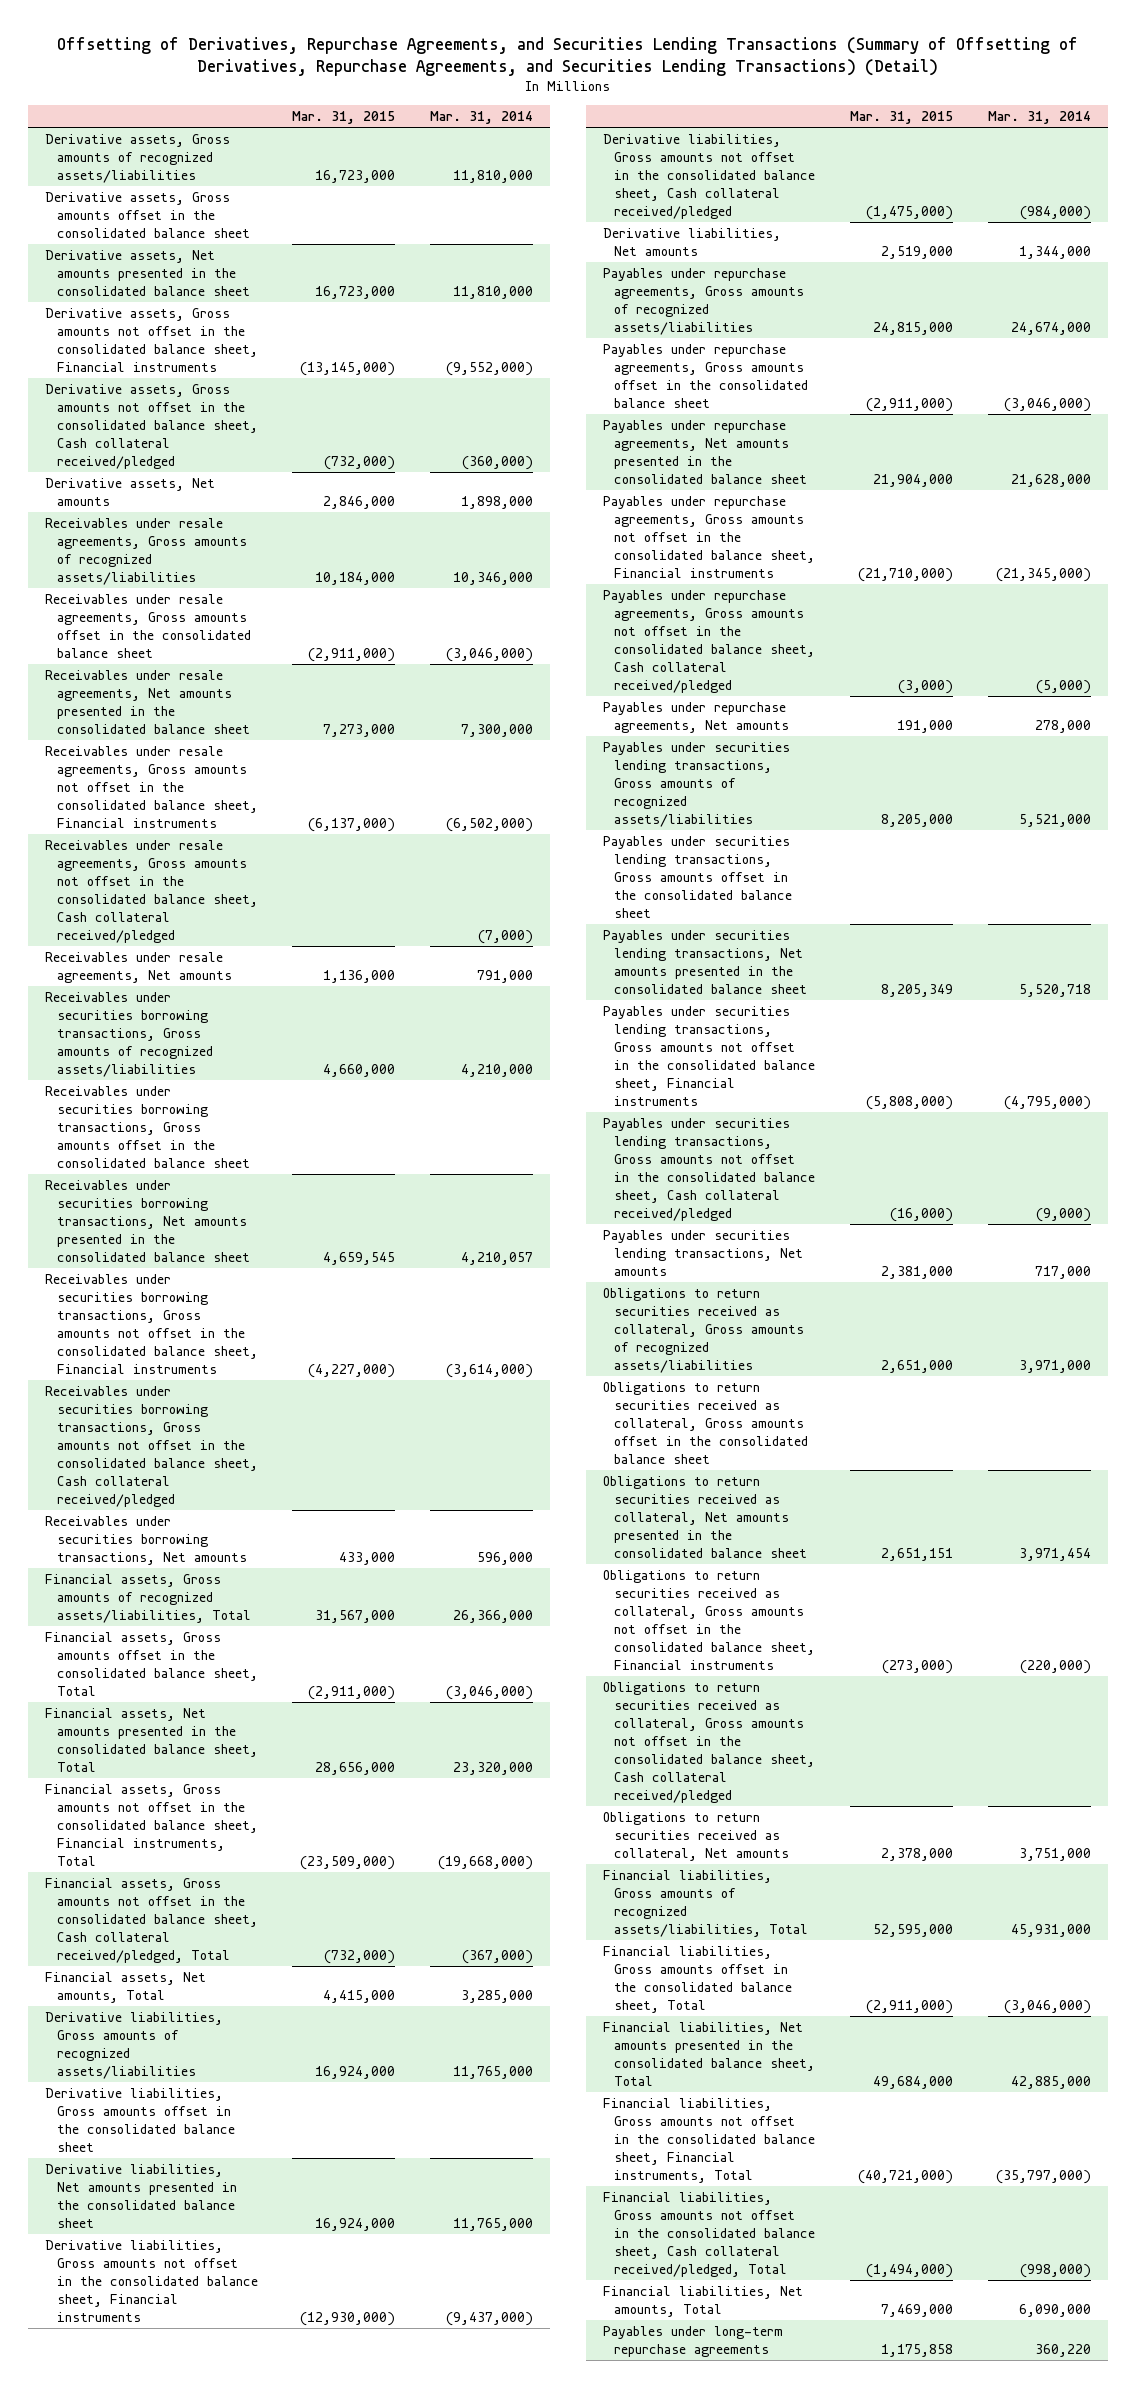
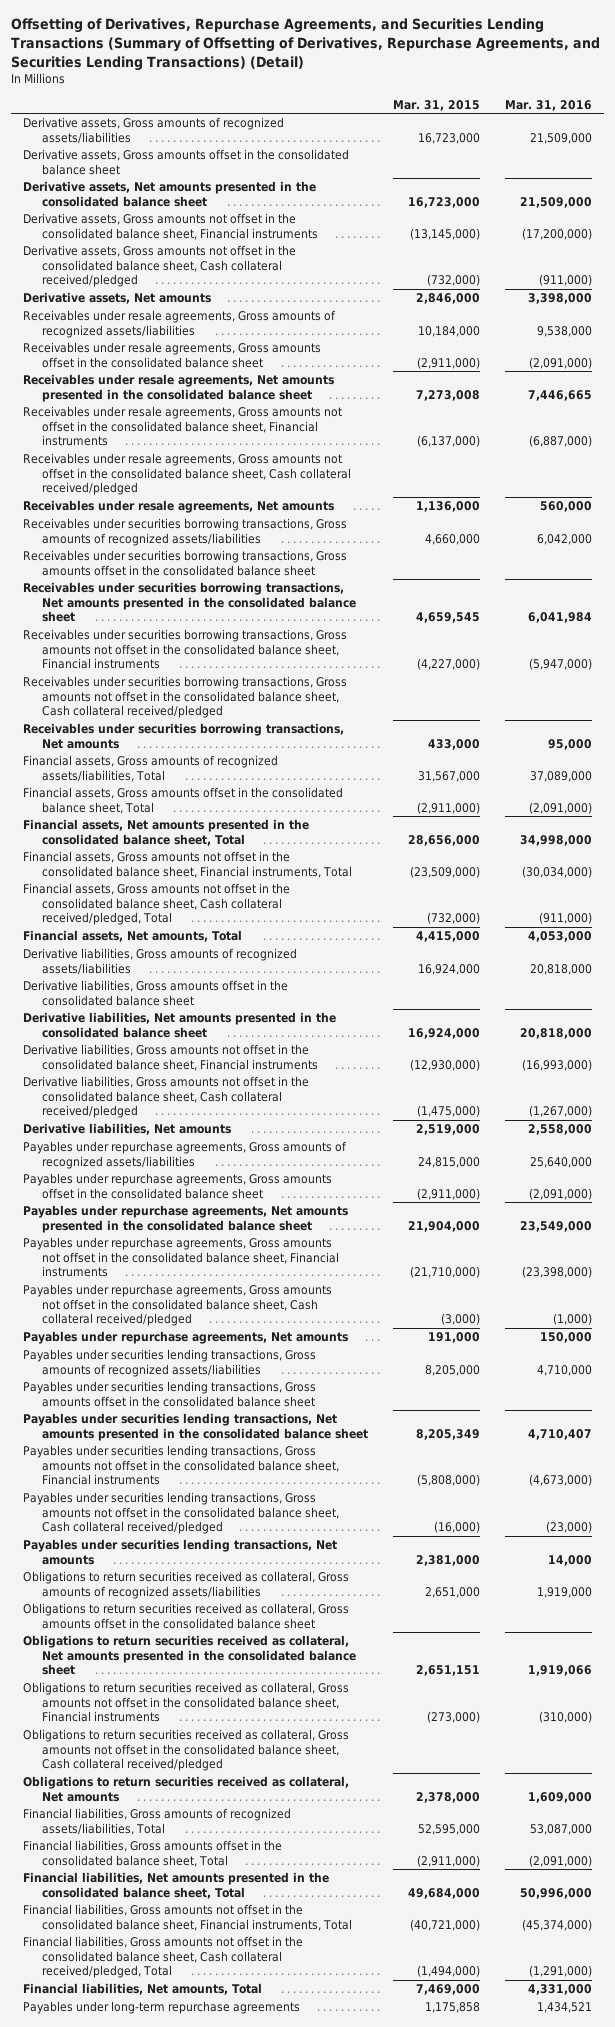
- | Mar. 31, 2015 | Mar. 31, 2014
+ | Mar. 31, 2015 | Mar. 31, 2016
- Receivables under resale agreements, Net amounts presented in the consolidated balance sheet | 7,273,000 | 7,300,000
+ Receivables under resale agreements, Net amounts presented in the consolidated balance sheet | 7,273,008 | 7,446,665

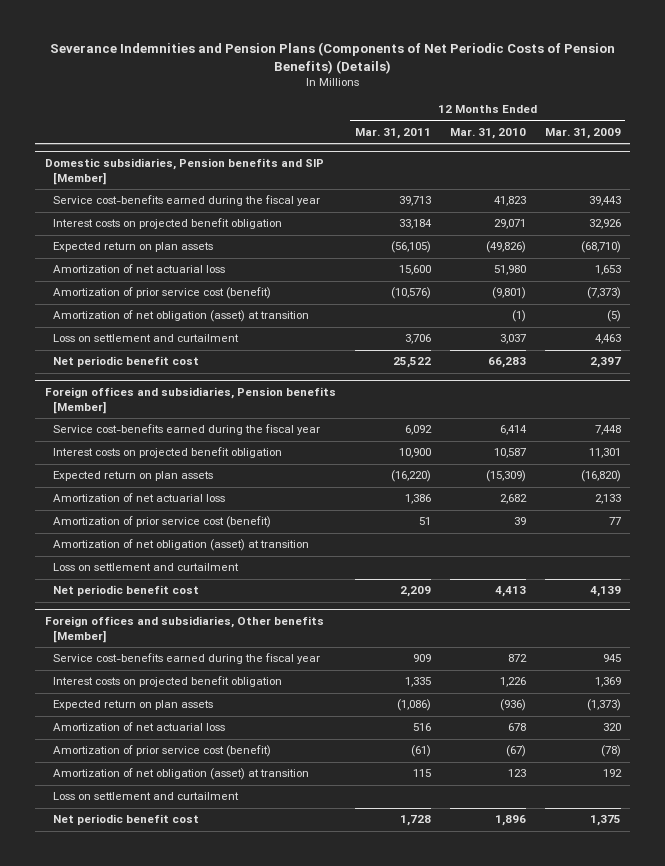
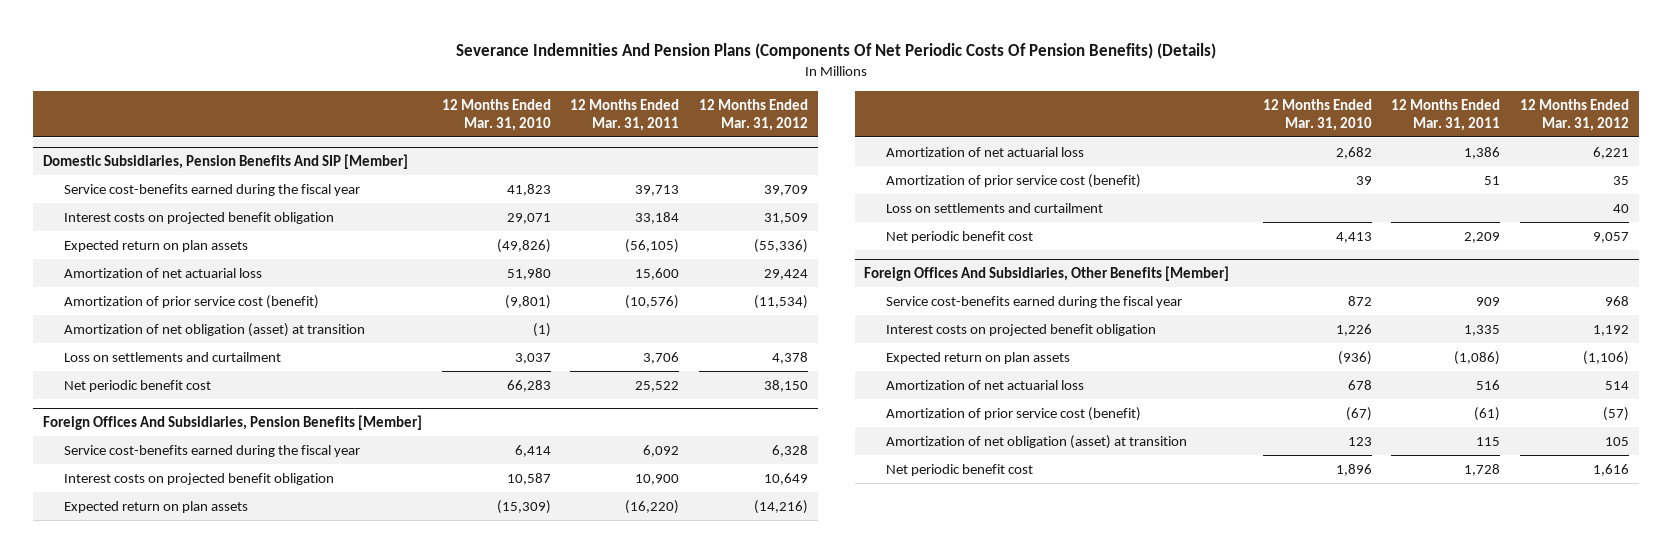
- Severance Indemnities and Pension Plans (Components of Net Periodic Costs of Pension Benefits) (Details)
+ Severance Indemnities And Pension Plans (Components Of Net Periodic Costs Of Pension Benefits) (Details)
- | 12 Months Ended Mar. 31, 2011 | 12 Months Ended Mar. 31, 2010 | 12 Months Ended Mar. 31, 2009
+ | 12 Months Ended Mar. 31, 2010 | 12 Months Ended Mar. 31, 2011 | 12 Months Ended Mar. 31, 2012
- Domestic subsidiaries, Pension benefits and SIP [Member]
+ Domestic Subsidiaries, Pension Benefits And SIP [Member]
- Loss on settlement and curtailment | 3,706 | 3,037 | 4,463
+ Loss on settlements and curtailment | 3,037 | 3,706 | 4,378
- Foreign offices and subsidiaries, Pension benefits [Member]
+ Foreign Offices And Subsidiaries, Pension Benefits [Member]
- Amortization of net obligation (asset) at transition
- Loss on settlement and curtailment
+ Loss on settlements and curtailment | | | 40
- Foreign offices and subsidiaries, Other benefits [Member]
+ Foreign Offices And Subsidiaries, Other Benefits [Member]
- Loss on settlement and curtailment

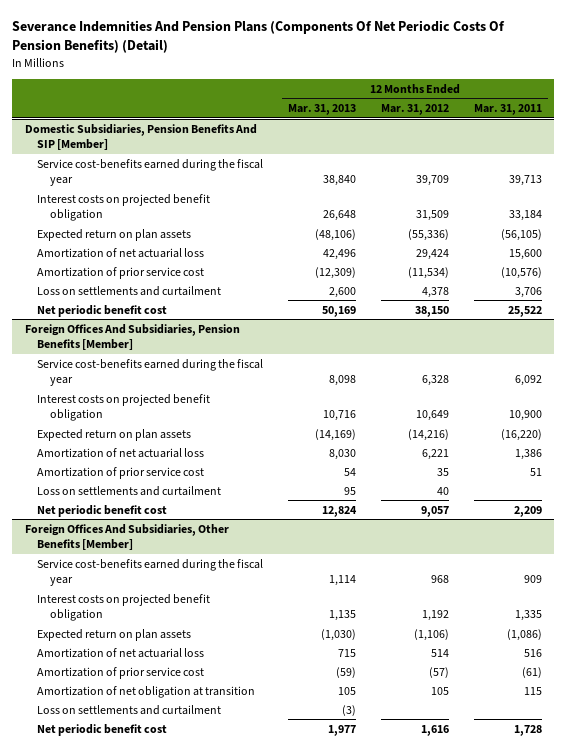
- Severance Indemnities And Pension Plans (Components Of Net Periodic Costs Of Pension Benefits) (Details)
+ Severance Indemnities And Pension Plans (Components Of Net Periodic Costs Of Pension Benefits) (Detail)
- | 12 Months Ended Mar. 31, 2010 | 12 Months Ended Mar. 31, 2011 | 12 Months Ended Mar. 31, 2012
+ | 12 Months Ended Mar. 31, 2013 | 12 Months Ended Mar. 31, 2012 | 12 Months Ended Mar. 31, 2011
@ Domestic Subsidiaries, Pension Benefits And SIP [Member]
- Amortization of prior service cost (benefit) | (9,801) | (10,576) | (11,534)
- Amortization of net obligation (asset) at transition | (1) | |
+ Amortization of prior service cost | (12,309) | (11,534) | (10,576)
@ Foreign Offices And Subsidiaries, Pension Benefits [Member]
- Amortization of prior service cost (benefit) | 39 | 51 | 35
+ Amortization of prior service cost | 54 | 35 | 51
@ Foreign Offices And Subsidiaries, Other Benefits [Member]
- Amortization of prior service cost (benefit) | (67) | (61) | (57)
- Amortization of net obligation (asset) at transition | 123 | 115 | 105
+ Amortization of prior service cost | (59) | (57) | (61)
+ Amortization of net obligation at transition | 105 | 105 | 115
+ Loss on settlements and curtailment | (3) | |

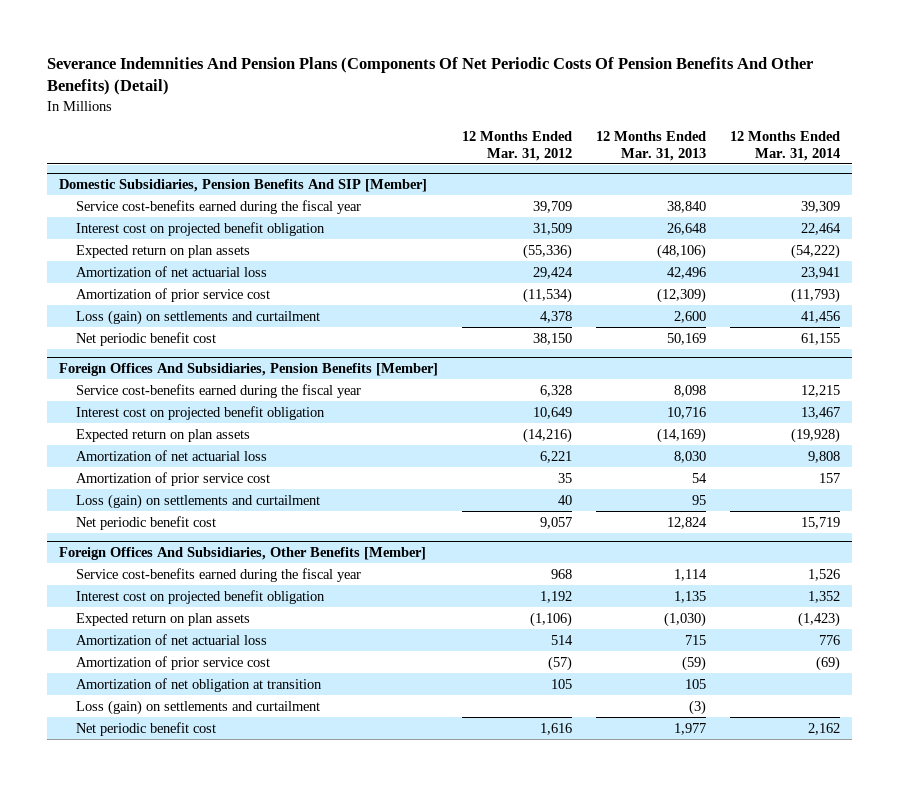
- Severance Indemnities And Pension Plans (Components Of Net Periodic Costs Of Pension Benefits) (Detail)
+ Severance Indemnities And Pension Plans (Components Of Net Periodic Costs Of Pension Benefits And Other Benefits) (Detail)
- | 12 Months Ended Mar. 31, 2013 | 12 Months Ended Mar. 31, 2012 | 12 Months Ended Mar. 31, 2011
+ | 12 Months Ended Mar. 31, 2012 | 12 Months Ended Mar. 31, 2013 | 12 Months Ended Mar. 31, 2014
@ Domestic Subsidiaries, Pension Benefits And SIP [Member]
- Interest costs on projected benefit obligation | 26,648 | 31,509 | 33,184
+ Interest cost on projected benefit obligation | 31,509 | 26,648 | 22,464
- Loss on settlements and curtailment | 2,600 | 4,378 | 3,706
+ Loss (gain) on settlements and curtailment | 4,378 | 2,600 | 41,456
@ Foreign Offices And Subsidiaries, Pension Benefits [Member]
- Interest costs on projected benefit obligation | 10,716 | 10,649 | 10,900
+ Interest cost on projected benefit obligation | 10,649 | 10,716 | 13,467
- Loss on settlements and curtailment | 95 | 40 |
+ Loss (gain) on settlements and curtailment | 40 | 95 |
@ Foreign Offices And Subsidiaries, Other Benefits [Member]
- Interest costs on projected benefit obligation | 1,135 | 1,192 | 1,335
+ Interest cost on projected benefit obligation | 1,192 | 1,135 | 1,352
- Loss on settlements and curtailment | (3) | |
+ Loss (gain) on settlements and curtailment | | (3) |

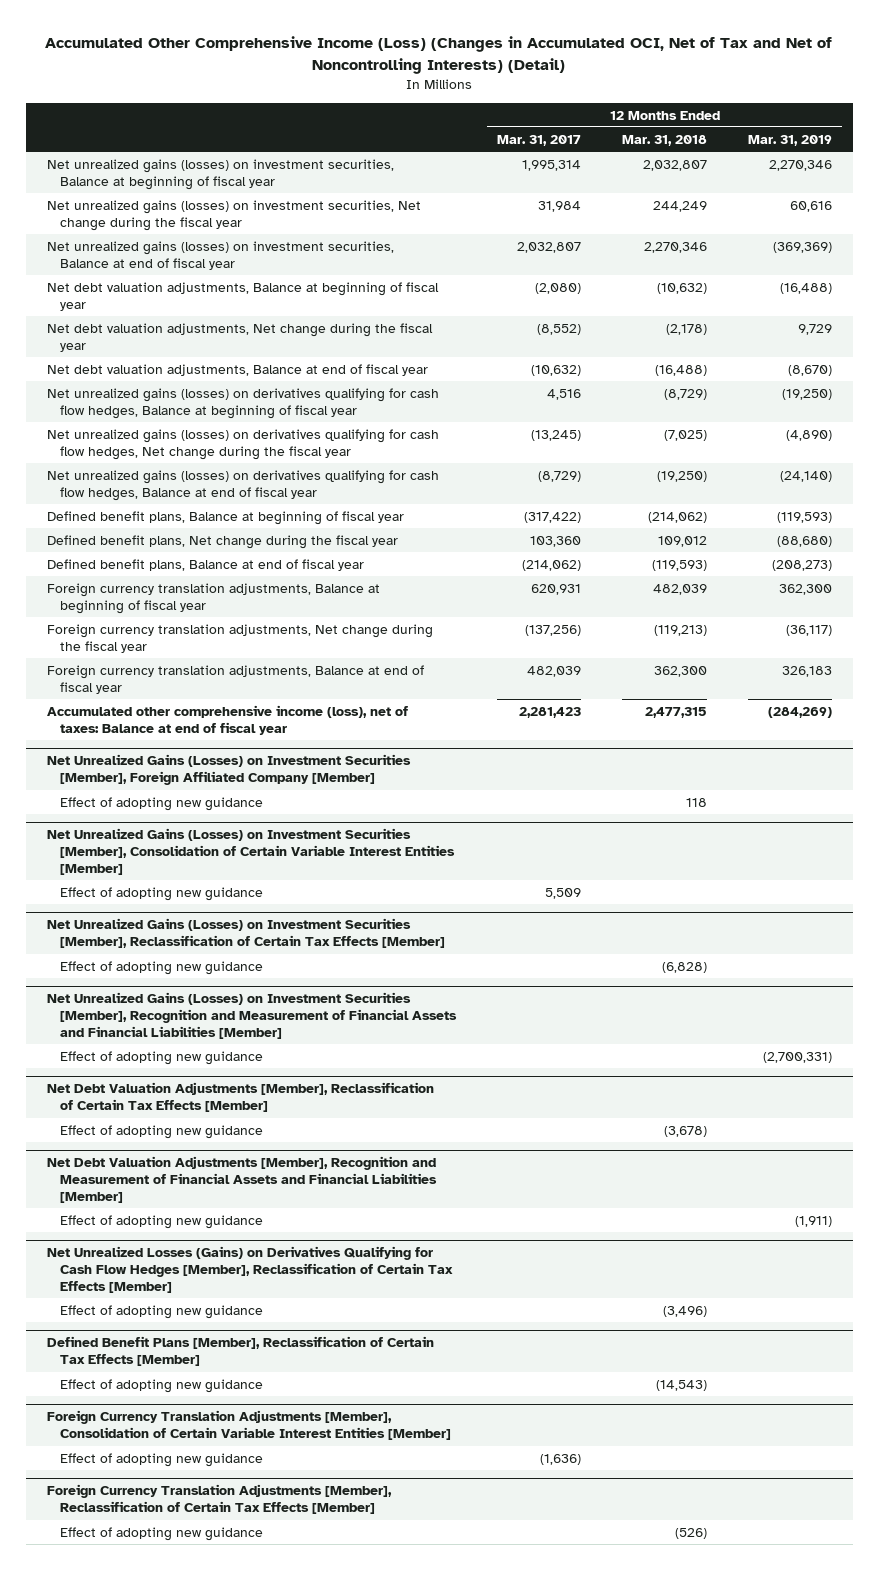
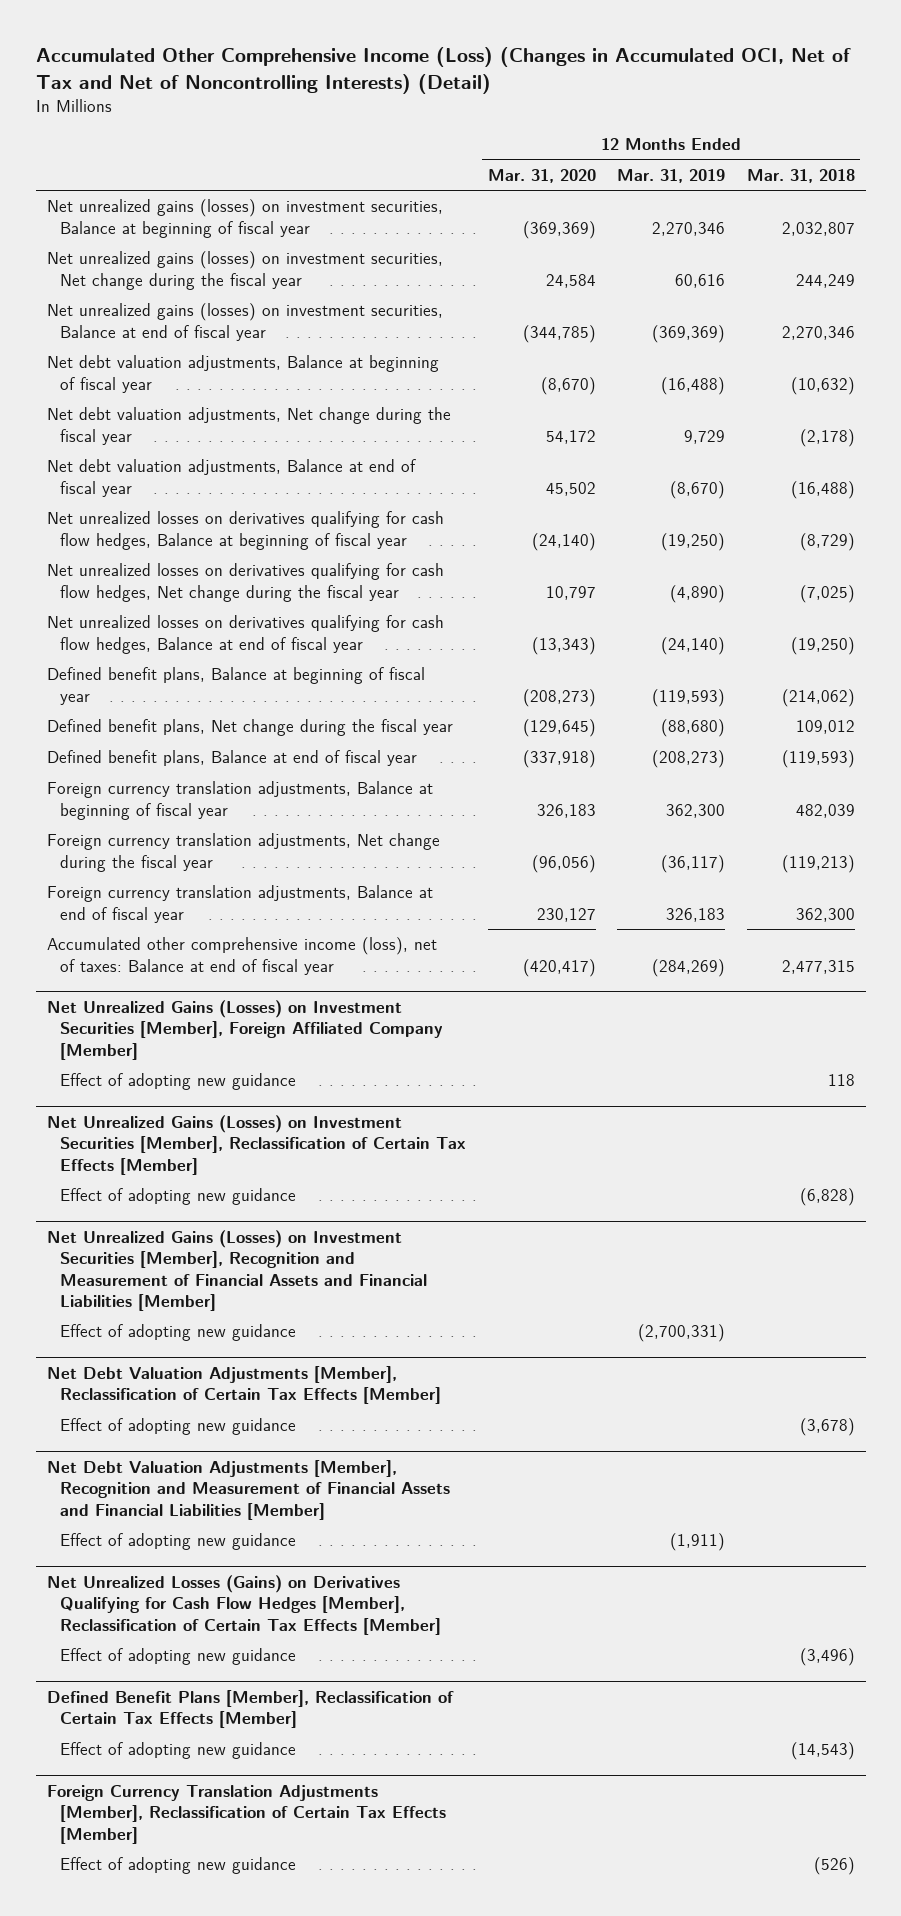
- | 12 Months Ended Mar. 31, 2017 | 12 Months Ended Mar. 31, 2018 | 12 Months Ended Mar. 31, 2019
+ | 12 Months Ended Mar. 31, 2020 | 12 Months Ended Mar. 31, 2019 | 12 Months Ended Mar. 31, 2018
- Net unrealized gains (losses) on derivatives qualifying for cash flow hedges, Balance at beginning of fiscal year | 4,516 | (8,729) | (19,250)
- Net unrealized gains (losses) on derivatives qualifying for cash flow hedges, Net change during the fiscal year | (13,245) | (7,025) | (4,890)
- Net unrealized gains (losses) on derivatives qualifying for cash flow hedges, Balance at end of fiscal year | (8,729) | (19,250) | (24,140)
+ Net unrealized losses on derivatives qualifying for cash flow hedges, Balance at beginning of fiscal year | (24,140) | (19,250) | (8,729)
+ Net unrealized losses on derivatives qualifying for cash flow hedges, Net change during the fiscal year | 10,797 | (4,890) | (7,025)
+ Net unrealized losses on derivatives qualifying for cash flow hedges, Balance at end of fiscal year | (13,343) | (24,140) | (19,250)
- Net Unrealized Gains (Losses) on Investment Securities [Member], Consolidation of Certain Variable Interest Entities [Member]
- Effect of adopting new guidance | 5,509 | |
- Foreign Currency Translation Adjustments [Member], Consolidation of Certain Variable Interest Entities [Member]
- Effect of adopting new guidance | (1,636) | |

